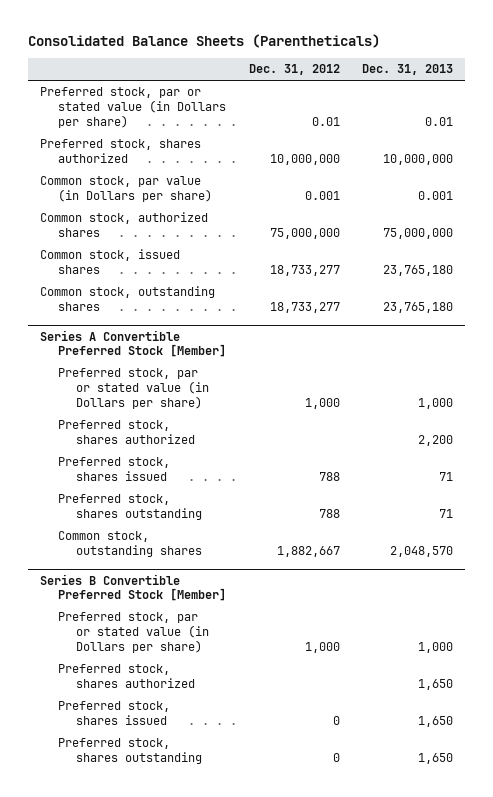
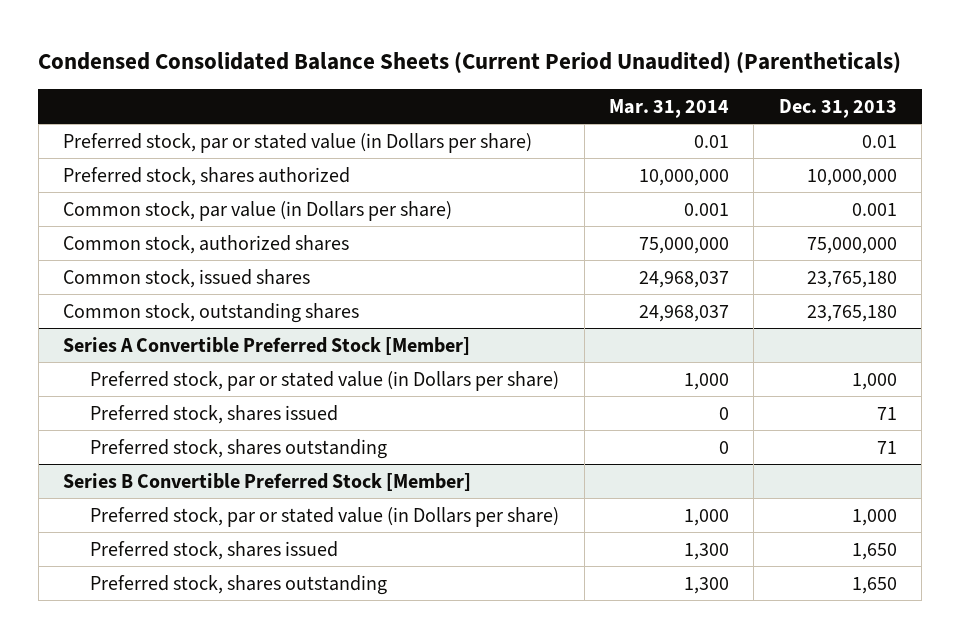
- Consolidated Balance Sheets (Parentheticals)
+ Condensed Consolidated Balance Sheets (Current Period Unaudited) (Parentheticals)
- | Dec. 31, 2012 | Dec. 31, 2013
+ | Mar. 31, 2014 | Dec. 31, 2013
@ Series A Convertible Preferred Stock [Member]
- Prеfеrrеd stock, sharеs authorizеd | | 2,200
- Common stock, outstanding shares | 1,882,667 | 2,048,570
@ Series B Convertible Preferred Stock [Member]
- Prеfеrrеd stock, sharеs authorizеd | | 1,650

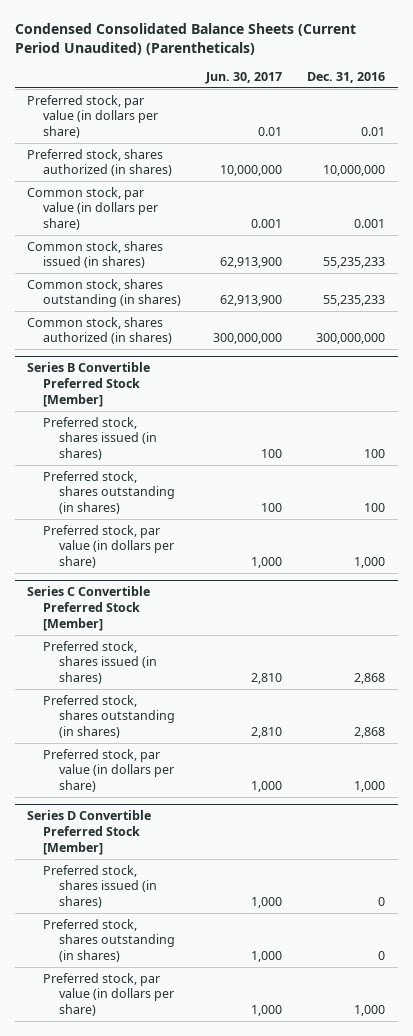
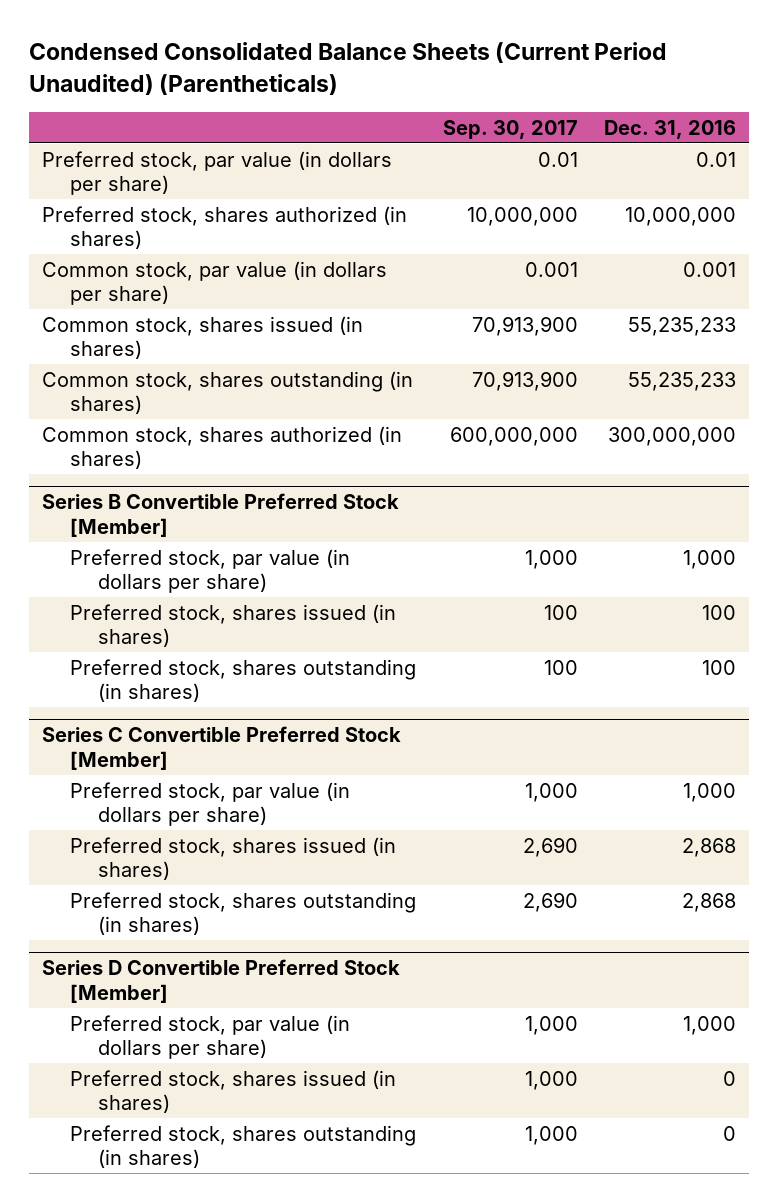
- | Jun. 30, 2017 | Dec. 31, 2016
+ | Sep. 30, 2017 | Dec. 31, 2016
@ Series B Convertible Preferred Stock [Member]
moved up: Preferred stock, par value (in dollars per share) | 1,000 | 1,000
@ Series C Convertible Preferred Stock [Member]
moved up: Preferred stock, par value (in dollars per share) | 1,000 | 1,000
@ Series D Convertible Preferred Stock [Member]
moved up: Preferred stock, par value (in dollars per share) | 1,000 | 1,000

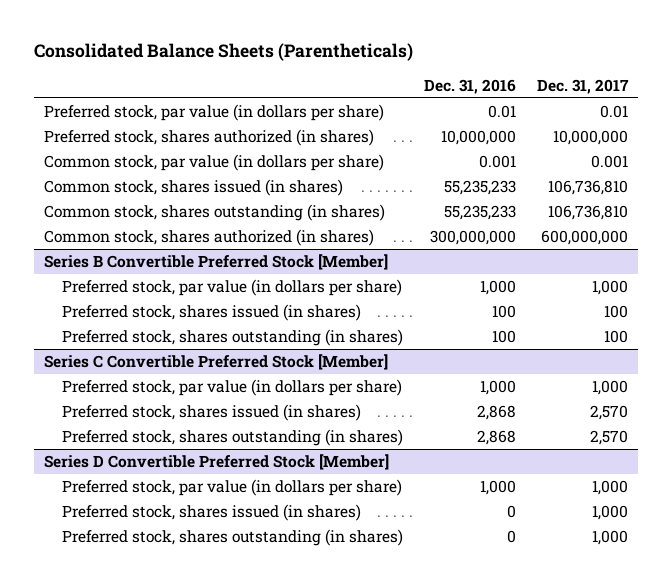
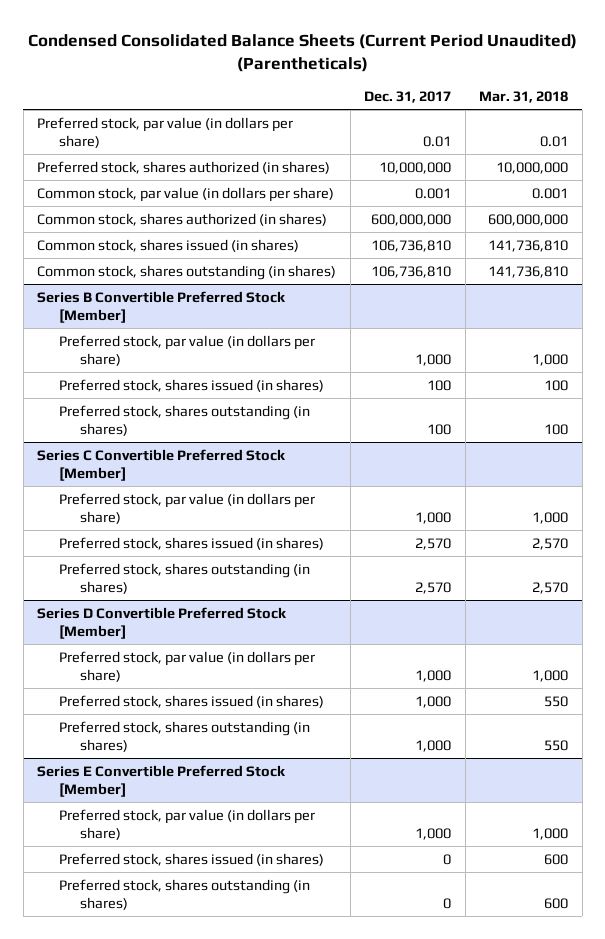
- Consolidated Balance Sheets (Parentheticals)
+ Condensed Consolidated Balance Sheets (Current Period Unaudited) (Parentheticals)
- | Dec. 31, 2016 | Dec. 31, 2017
+ | Dec. 31, 2017 | Mar. 31, 2018
moved up: Common stock, shares authorized (in shares) | 600,000,000 | 600,000,000
+ Series E Convertible Preferred Stock [Member]
+ Preferred stock, par value (in dollars per share) | 1,000 | 1,000
+ Preferred stock, shares issued (in shares) | 0 | 600
+ Preferred stock, shares outstanding (in shares) | 0 | 600

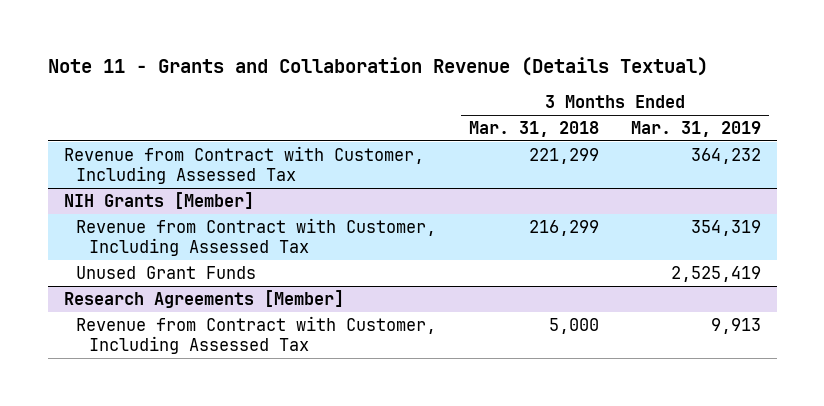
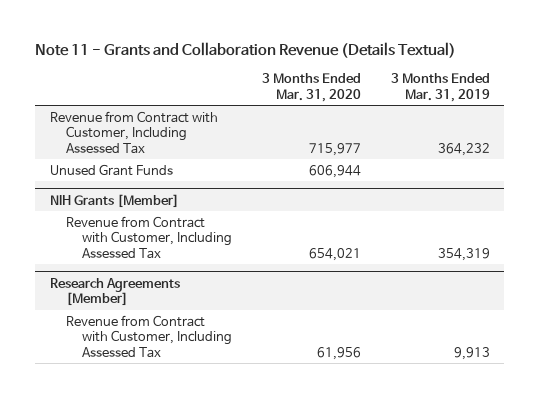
- | 3 Months Ended Mar. 31, 2018 | 3 Months Ended Mar. 31, 2019
+ | 3 Months Ended Mar. 31, 2020 | 3 Months Ended Mar. 31, 2019
+ Unused Grant Funds | 606,944 |
@ NIH Grants [Member]
- Unused Grant Funds | | 2,525,419

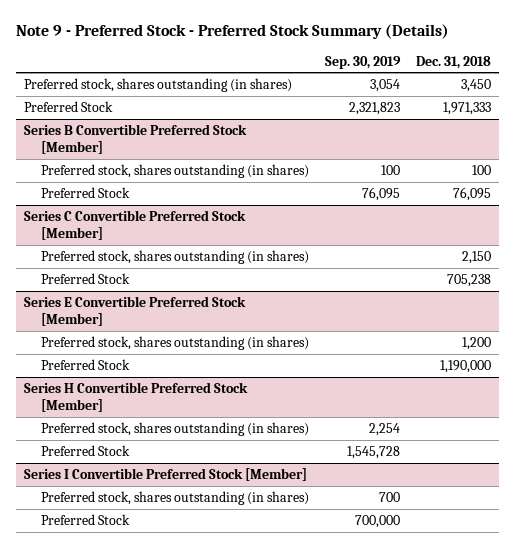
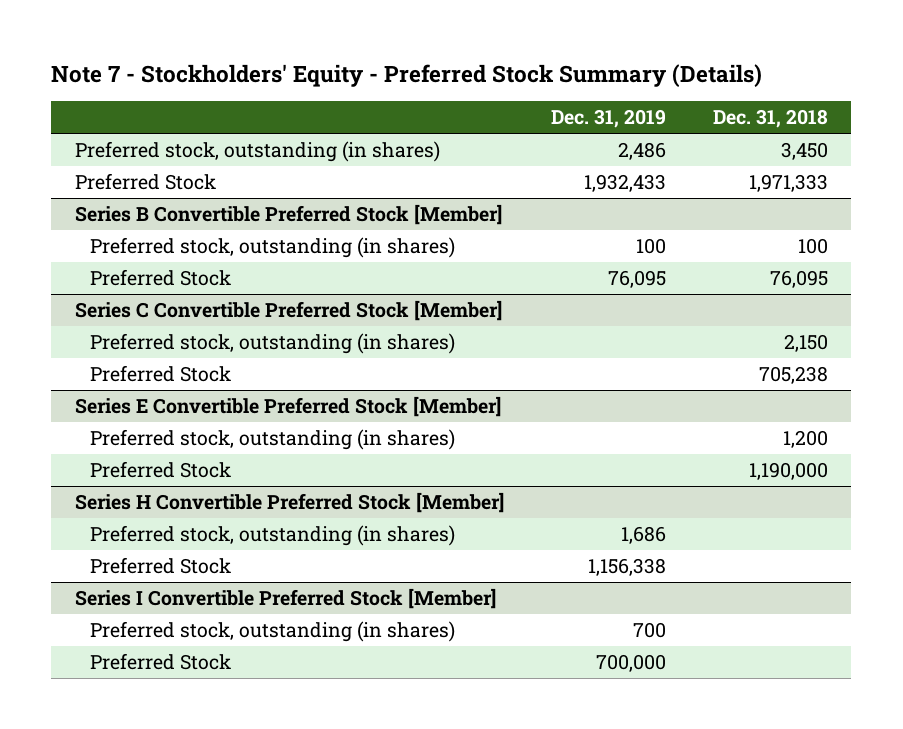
- Note 9 - Preferred Stock - Preferred Stock Summary (Details)
+ Note 7 - Stockholders' Equity - Preferred Stock Summary (Details)
- | Sep. 30, 2019 | Dec. 31, 2018
+ | Dec. 31, 2019 | Dec. 31, 2018
- Preferred stock, shares outstanding (in shares) | 3,054 | 3,450
+ Preferred stock, outstanding (in shares) | 2,486 | 3,450
@ Series B Convertible Preferred Stock [Member]
- Preferred stock, shares outstanding (in shares) | 100 | 100
+ Preferred stock, outstanding (in shares) | 100 | 100
@ Series C Convertible Preferred Stock [Member]
- Preferred stock, shares outstanding (in shares) | | 2,150
+ Preferred stock, outstanding (in shares) | | 2,150
@ Series E Convertible Preferred Stock [Member]
- Preferred stock, shares outstanding (in shares) | | 1,200
+ Preferred stock, outstanding (in shares) | | 1,200
@ Series H Convertible Preferred Stock [Member]
- Preferred stock, shares outstanding (in shares) | 2,254 |
+ Preferred stock, outstanding (in shares) | 1,686 |
@ Series I Convertible Preferred Stock [Member]
- Preferred stock, shares outstanding (in shares) | 700 |
+ Preferred stock, outstanding (in shares) | 700 |

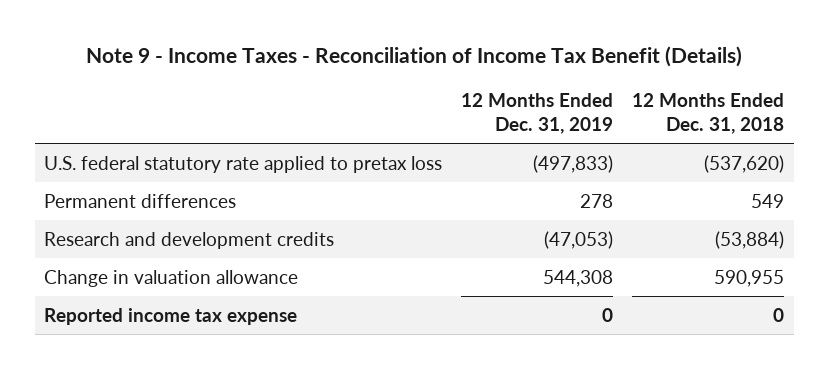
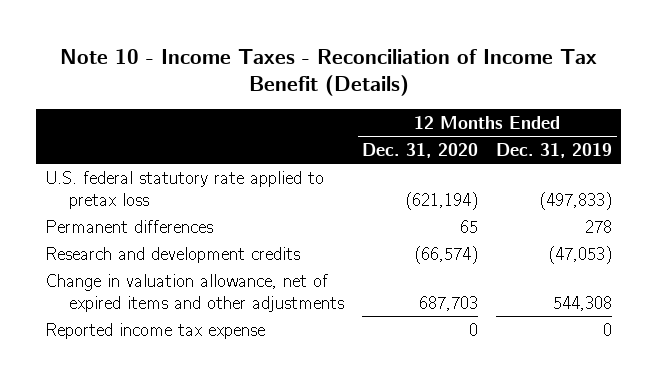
- Note 9 - Income Taxes - Reconciliation of Income Tax Benefit (Details)
+ Note 10 - Income Taxes - Reconciliation of Income Tax Benefit (Details)
- | 12 Months Ended Dec. 31, 2019 | 12 Months Ended Dec. 31, 2018
+ | 12 Months Ended Dec. 31, 2020 | 12 Months Ended Dec. 31, 2019
- Change in valuation allowance | 544,308 | 590,955
+ Change in valuation allowance, net of expired items and other adjustments | 687,703 | 544,308

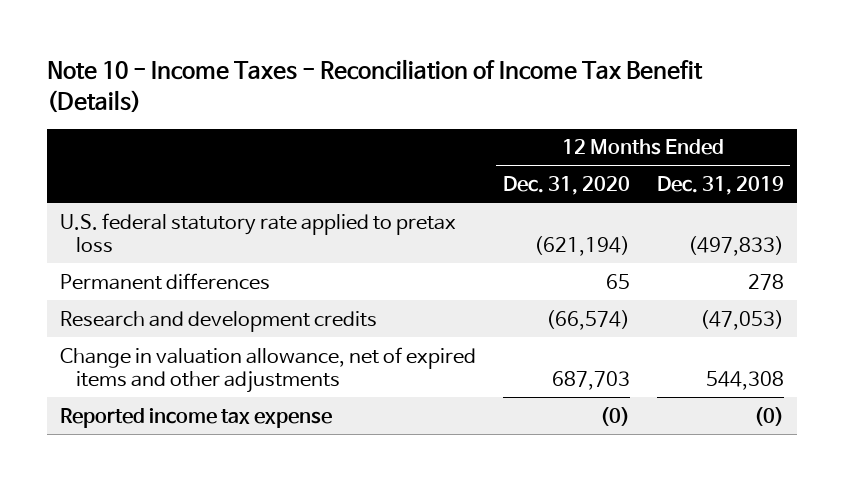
- Reported income tax expense | 0 | 0
+ Reported income tax expense | (0) | (0)

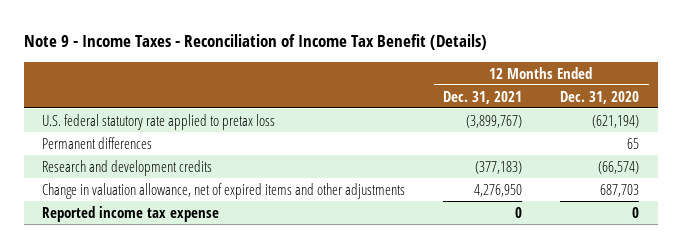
- Note 10 - Income Taxes - Reconciliation of Income Tax Benefit (Details)
+ Note 9 - Income Taxes - Reconciliation of Income Tax Benefit (Details)
- | 12 Months Ended Dec. 31, 2020 | 12 Months Ended Dec. 31, 2019
+ | 12 Months Ended Dec. 31, 2021 | 12 Months Ended Dec. 31, 2020
- Reported income tax expense | (0) | (0)
+ Reported income tax expense | 0 | 0

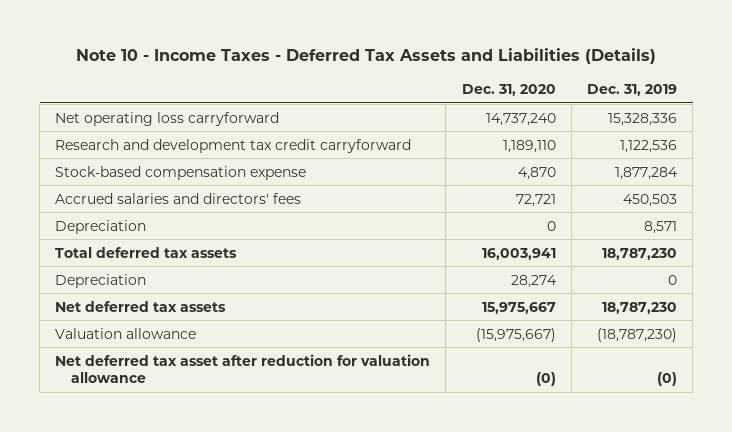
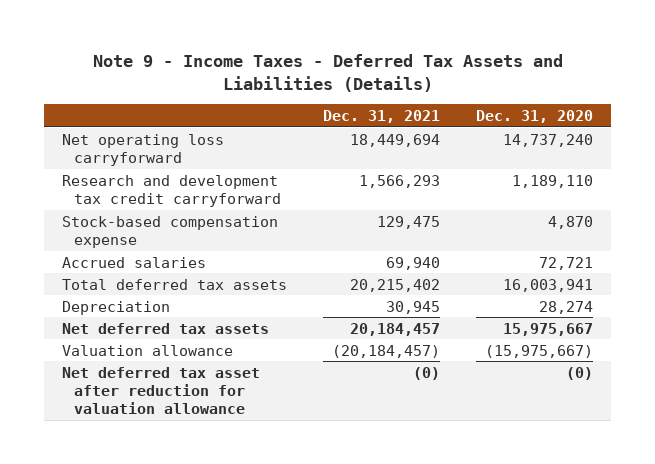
- Note 10 - Income Taxes - Deferred Tax Assets and Liabilities (Details)
+ Note 9 - Income Taxes - Deferred Tax Assets and Liabilities (Details)
- | Dec. 31, 2020 | Dec. 31, 2019
+ | Dec. 31, 2021 | Dec. 31, 2020
- Accrued salaries and directors' fees | 72,721 | 450,503
- Depreciation | 0 | 8,571
+ Accrued salaries | 69,940 | 72,721

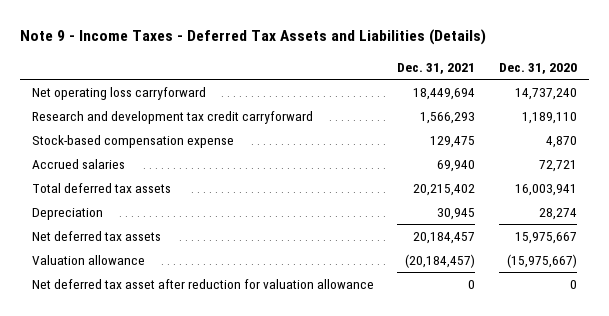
- Net deferred tax asset after reduction for valuation allowance | (0) | (0)
+ Net deferred tax asset after reduction for valuation allowance | 0 | 0

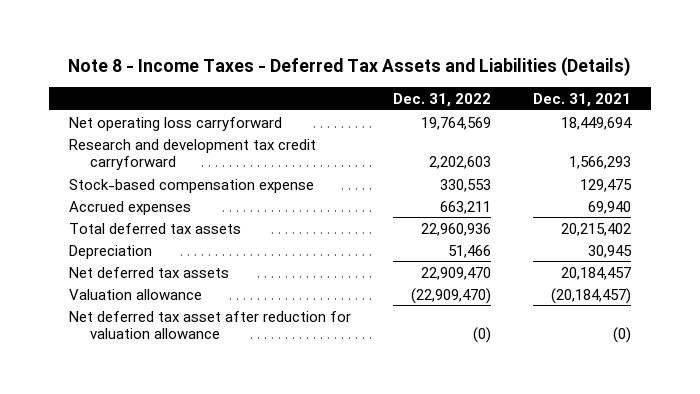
- Note 9 - Income Taxes - Deferred Tax Assets and Liabilities (Details)
+ Note 8 - Income Taxes - Deferred Tax Assets and Liabilities (Details)
- | Dec. 31, 2021 | Dec. 31, 2020
+ | Dec. 31, 2022 | Dec. 31, 2021
- Accrued salaries | 69,940 | 72,721
+ Accrued expenses | 663,211 | 69,940
- Net deferred tax asset after reduction for valuation allowance | 0 | 0
+ Net deferred tax asset after reduction for valuation allowance | (0) | (0)

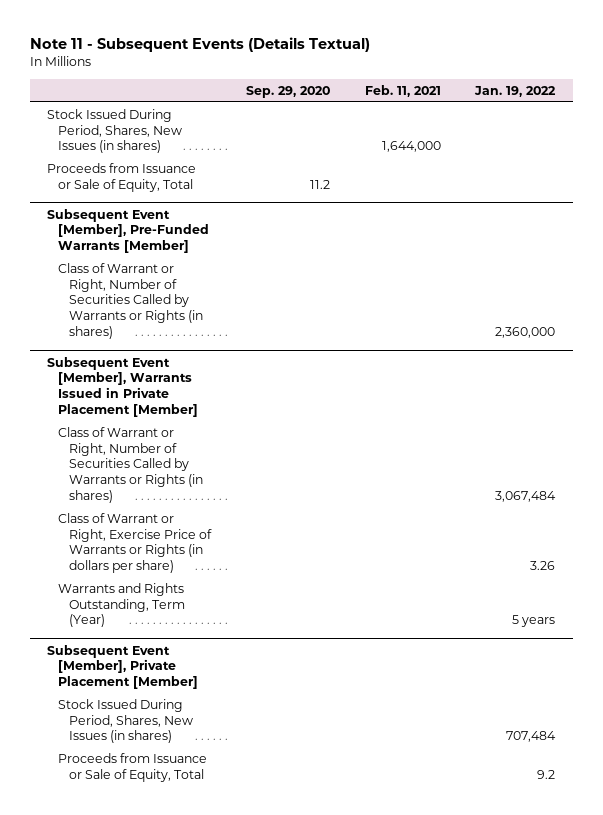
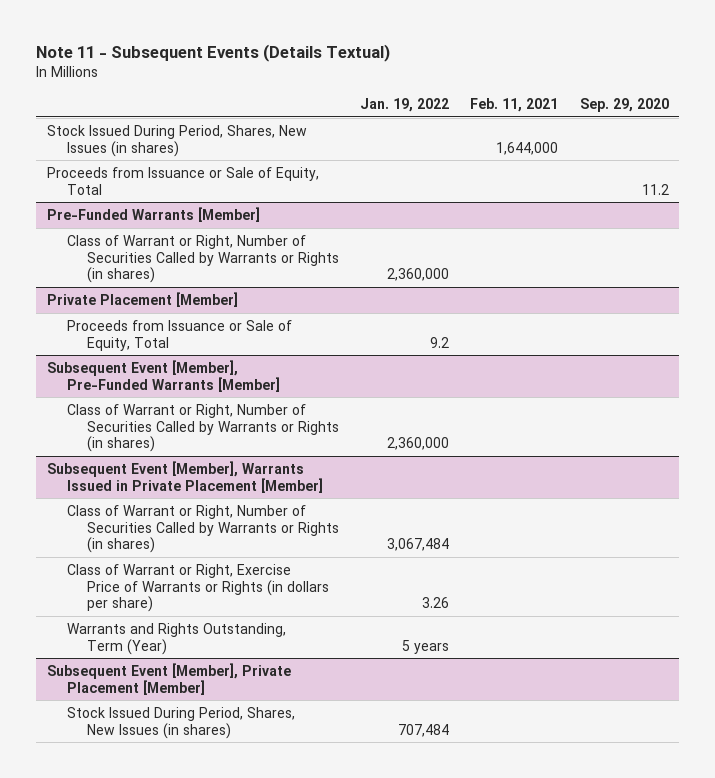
- | Sep. 29, 2020 | Feb. 11, 2021 | Jan. 19, 2022
+ | Jan. 19, 2022 | Feb. 11, 2021 | Sep. 29, 2020
+ Pre-Funded Warrants [Member]
+ Class of Warrant or Right, Number of Securities Called by Warrants or Rights (in shares) | 2,360,000 | |
+ Private Placement [Member]
+ Proceeds from Issuance or Sale of Equity, Total | 9.2 | |
@ Subsequent Event [Member], Private Placement [Member]
- Proceeds from Issuance or Sale of Equity, Total | | | 9.2

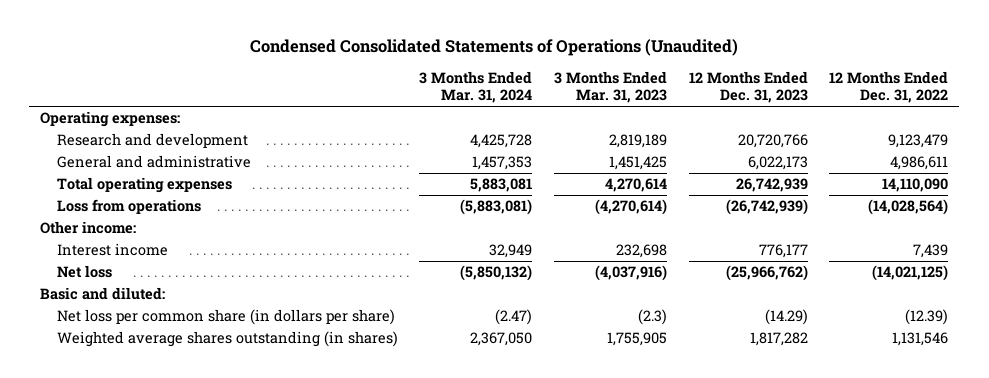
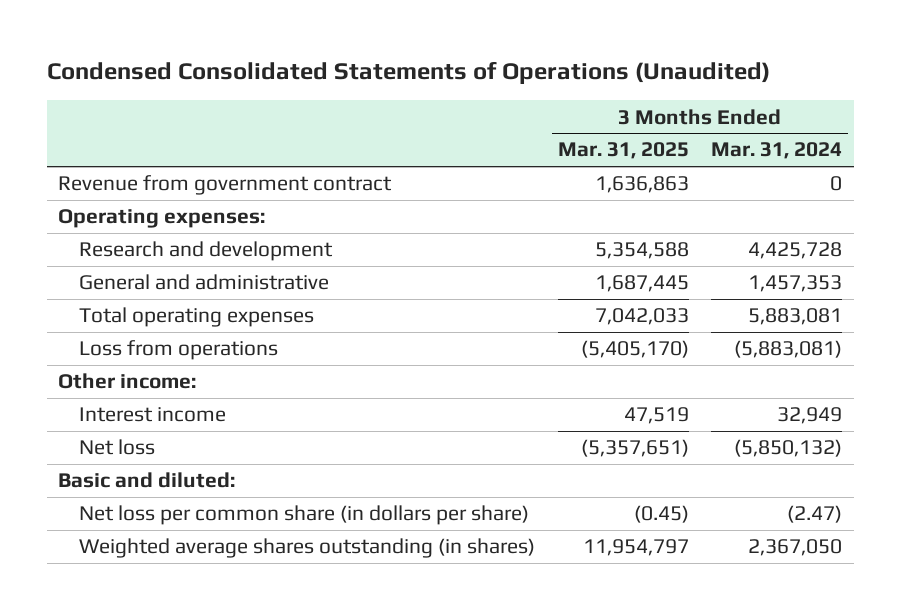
- | 3 Months Ended Mar. 31, 2024 | 3 Months Ended Mar. 31, 2023 | 12 Months Ended Dec. 31, 2023 | 12 Months Ended Dec. 31, 2022
+ | 3 Months Ended Mar. 31, 2025 | 3 Months Ended Mar. 31, 2024
+ Revenue from government contract | 1,636,863 | 0

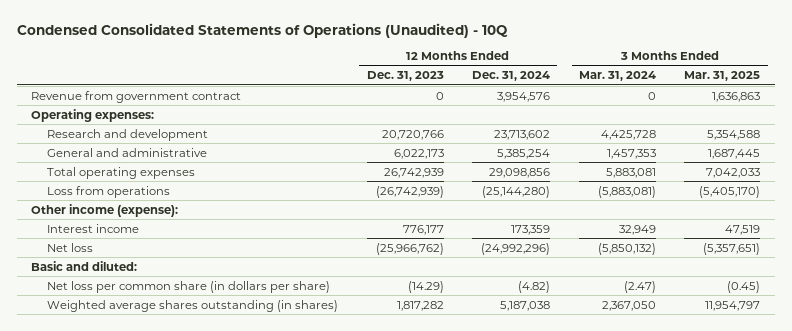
- Condensed Consolidated Statements of Operations (Unaudited)
+ Condensed Consolidated Statements of Operations (Unaudited) - 10Q
- | 3 Months Ended Mar. 31, 2025 | 3 Months Ended Mar. 31, 2024
+ | 12 Months Ended Dec. 31, 2023 | 12 Months Ended Dec. 31, 2024 | 3 Months Ended Mar. 31, 2024 | 3 Months Ended Mar. 31, 2025
- Other income:
+ Other income (expense):

